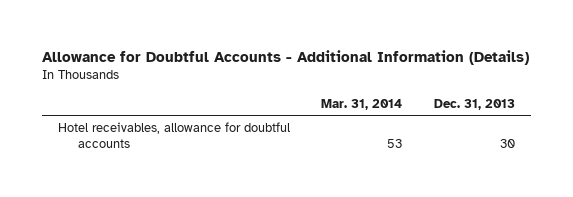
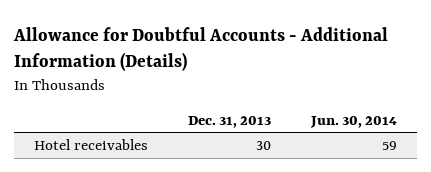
- | Mar. 31, 2014 | Dec. 31, 2013
+ | Dec. 31, 2013 | Jun. 30, 2014
- Hotel receivables, allowance for doubtful accounts | 53 | 30
+ Hotel receivables | 30 | 59

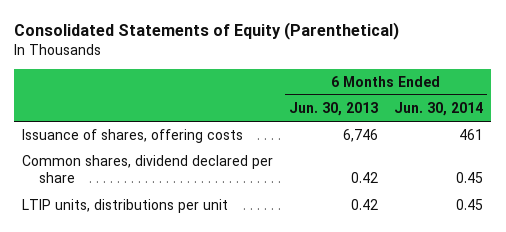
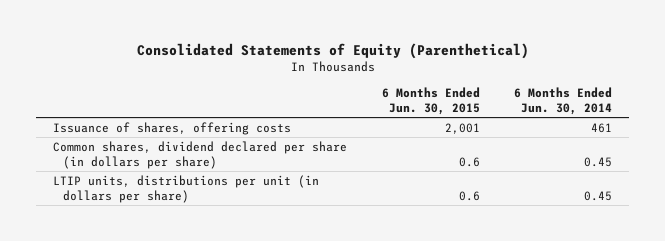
- | 6 Months Ended Jun. 30, 2013 | 6 Months Ended Jun. 30, 2014
+ | 6 Months Ended Jun. 30, 2015 | 6 Months Ended Jun. 30, 2014
- Common shares, dividend declared per share | 0.42 | 0.45
- LTIP units, distributions per unit | 0.42 | 0.45
+ Common shares, dividend declared per share (in dollars per share) | 0.6 | 0.45
+ LTIP units, distributions per unit (in dollars per share) | 0.6 | 0.45

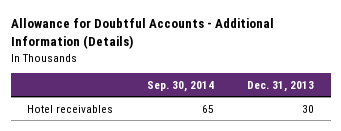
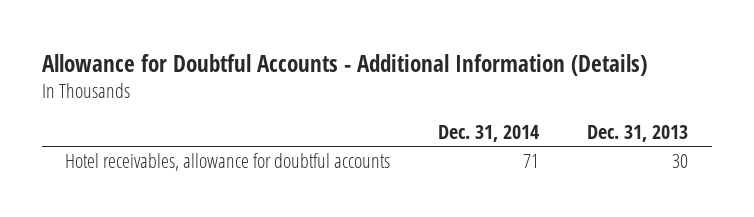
- | Sep. 30, 2014 | Dec. 31, 2013
+ | Dec. 31, 2014 | Dec. 31, 2013
- Hotel receivables | 65 | 30
+ Hotel receivables, allowance for doubtful accounts | 71 | 30

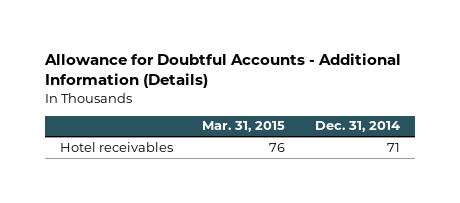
- | Dec. 31, 2014 | Dec. 31, 2013
+ | Mar. 31, 2015 | Dec. 31, 2014
- Hotel receivables, allowance for doubtful accounts | 71 | 30
+ Hotel receivables | 76 | 71

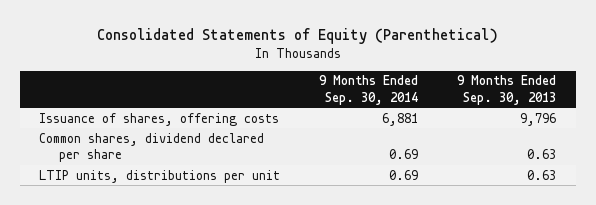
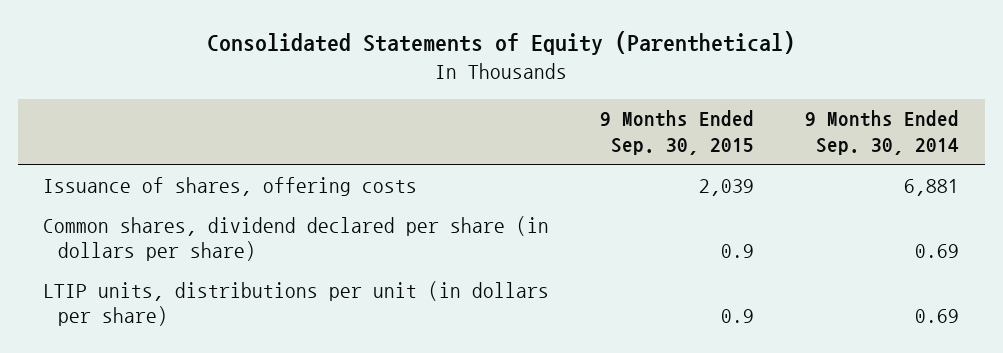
- | 9 Months Ended Sep. 30, 2014 | 9 Months Ended Sep. 30, 2013
+ | 9 Months Ended Sep. 30, 2015 | 9 Months Ended Sep. 30, 2014
- Common shares, dividend declared per share | 0.69 | 0.63
- LTIP units, distributions per unit | 0.69 | 0.63
+ Common shares, dividend declared per share (in dollars per share) | 0.9 | 0.69
+ LTIP units, distributions per unit (in dollars per share) | 0.9 | 0.69

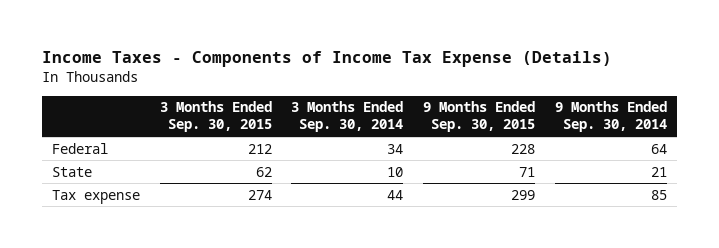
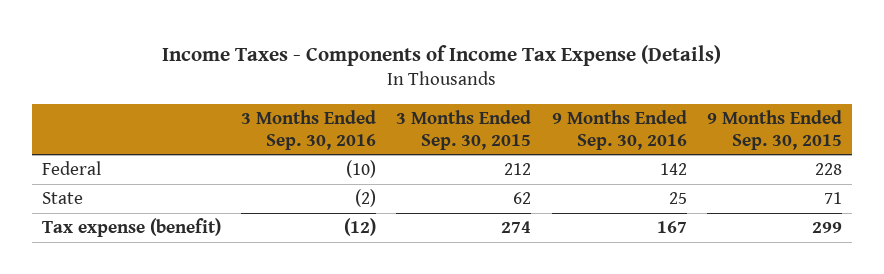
- | 3 Months Ended Sep. 30, 2015 | 3 Months Ended Sep. 30, 2014 | 9 Months Ended Sep. 30, 2015 | 9 Months Ended Sep. 30, 2014
+ | 3 Months Ended Sep. 30, 2016 | 3 Months Ended Sep. 30, 2015 | 9 Months Ended Sep. 30, 2016 | 9 Months Ended Sep. 30, 2015
- Tax expense | 274 | 44 | 299 | 85
+ Tax expense (benefit) | (12) | 274 | 167 | 299

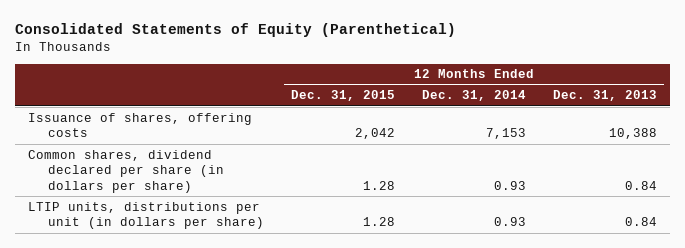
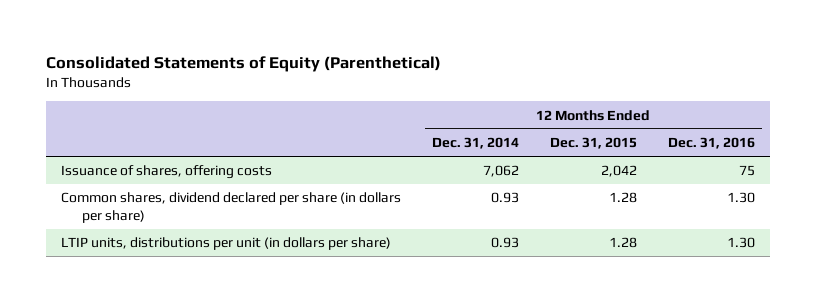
- | 12 Months Ended Dec. 31, 2015 | 12 Months Ended Dec. 31, 2014 | 12 Months Ended Dec. 31, 2013
+ | 12 Months Ended Dec. 31, 2014 | 12 Months Ended Dec. 31, 2015 | 12 Months Ended Dec. 31, 2016
- Issuance of shares, offering costs | 2,042 | 7,153 | 10,388
+ Issuance of shares, offering costs | 7,062 | 2,042 | 75

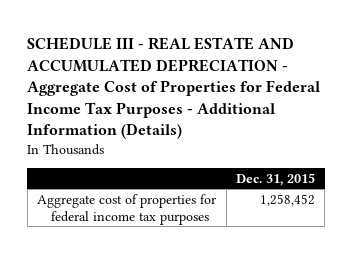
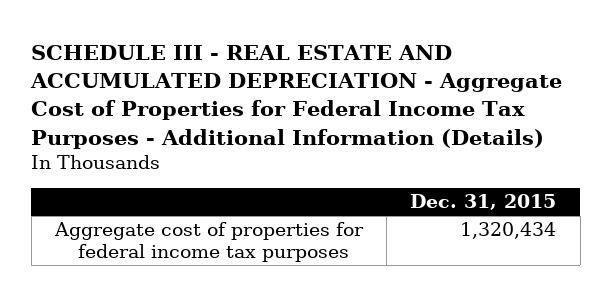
- Aggregate cost of properties for federal income tax purposes | 1,258,452
+ Aggregate cost of properties for federal income tax purposes | 1,320,434

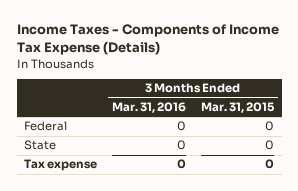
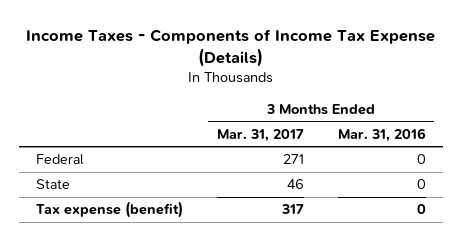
- | 3 Months Ended Mar. 31, 2016 | 3 Months Ended Mar. 31, 2015
+ | 3 Months Ended Mar. 31, 2017 | 3 Months Ended Mar. 31, 2016
- Tax expense | 0 | 0
+ Tax expense (benefit) | 317 | 0

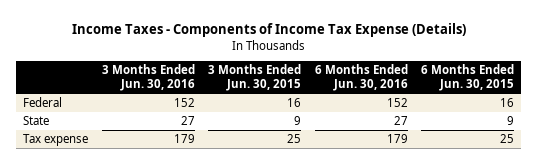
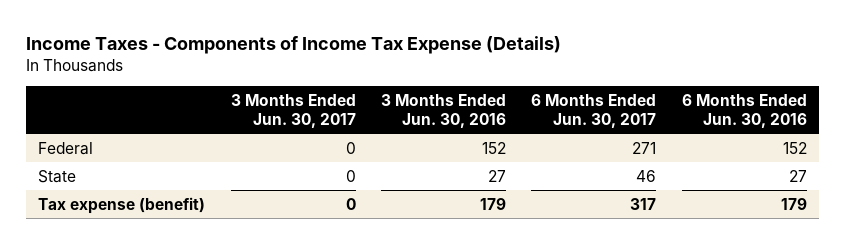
- | 3 Months Ended Jun. 30, 2016 | 3 Months Ended Jun. 30, 2015 | 6 Months Ended Jun. 30, 2016 | 6 Months Ended Jun. 30, 2015
+ | 3 Months Ended Jun. 30, 2017 | 3 Months Ended Jun. 30, 2016 | 6 Months Ended Jun. 30, 2017 | 6 Months Ended Jun. 30, 2016
- Tax expense | 179 | 25 | 179 | 25
+ Tax expense (benefit) | 0 | 179 | 317 | 179

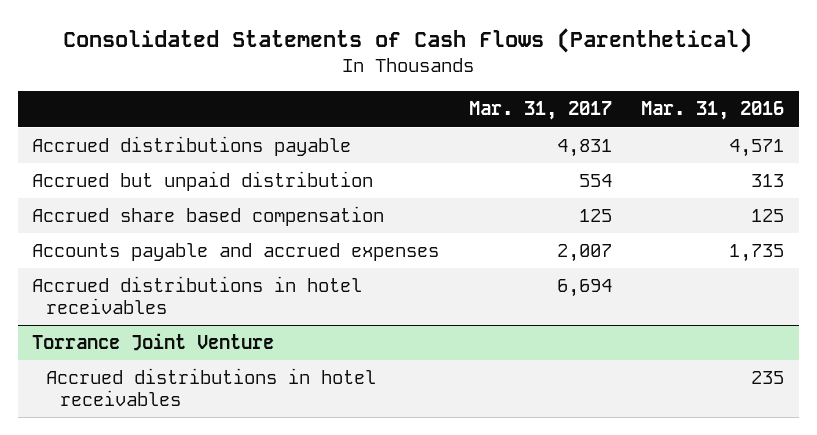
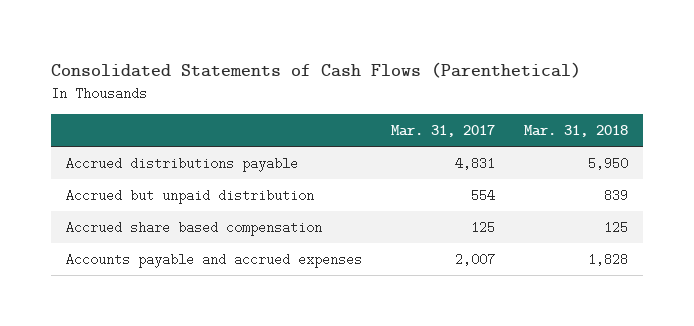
- | Mar. 31, 2017 | Mar. 31, 2016
+ | Mar. 31, 2017 | Mar. 31, 2018
- Accrued distributions in hotel receivables | 6,694 |
- Torrance Joint Venture
- Accrued distributions in hotel receivables | | 235

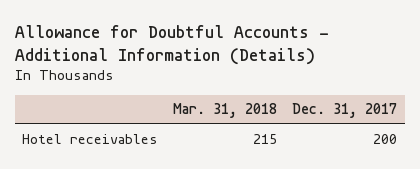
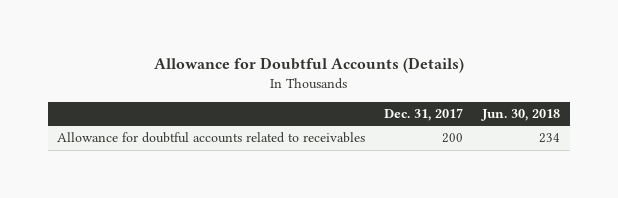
- Allowance for Doubtful Accounts - Additional Information (Details)
+ Allowance for Doubtful Accounts (Details)
- | Mar. 31, 2018 | Dec. 31, 2017
+ | Dec. 31, 2017 | Jun. 30, 2018
- Hotel receivables | 215 | 200
+ Allowance for doubtful accounts related to receivables | 200 | 234

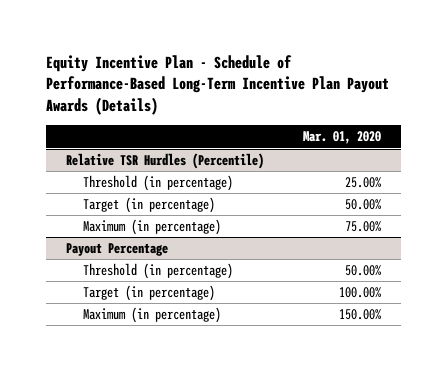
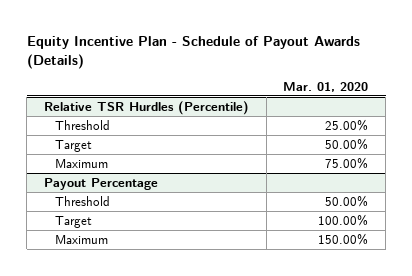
- Equity Incentive Plan - Schedule of Performance-Based Long-Term Incentive Plan Payout Awards (Details)
+ Equity Incentive Plan - Schedule of Payout Awards (Details)
@ Relative TSR Hurdles (Percentile)
- Threshold (in percentage) | 25.00%
- Target (in percentage) | 50.00%
- Maximum (in percentage) | 75.00%
+ Threshold | 25.00%
+ Target | 50.00%
+ Maximum | 75.00%
@ Payout Percentage
- Threshold (in percentage) | 50.00%
- Target (in percentage) | 100.00%
- Maximum (in percentage) | 150.00%
+ Threshold | 50.00%
+ Target | 100.00%
+ Maximum | 150.00%

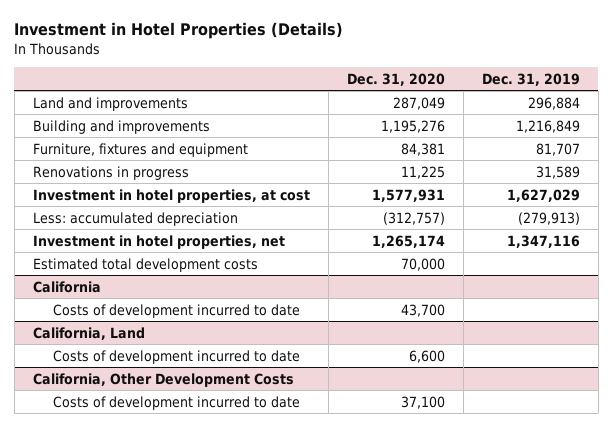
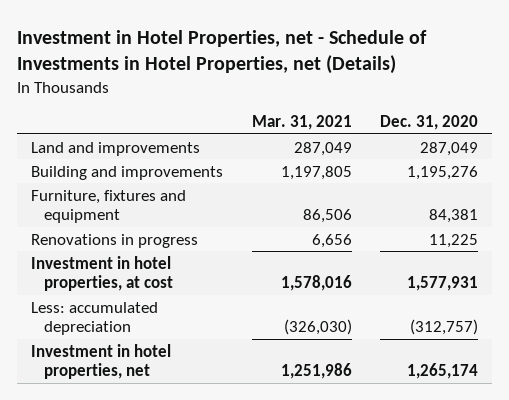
- Investment in Hotel Properties (Details)
+ Investment in Hotel Properties, net - Schedule of Investments in Hotel Properties, net (Details)
- | Dec. 31, 2020 | Dec. 31, 2019
+ | Mar. 31, 2021 | Dec. 31, 2020
- Estimated total development costs | 70,000 |
- California
- Costs of development incurred to date | 43,700 |
- California, Land
- Costs of development incurred to date | 6,600 |
- California, Other Development Costs
- Costs of development incurred to date | 37,100 |

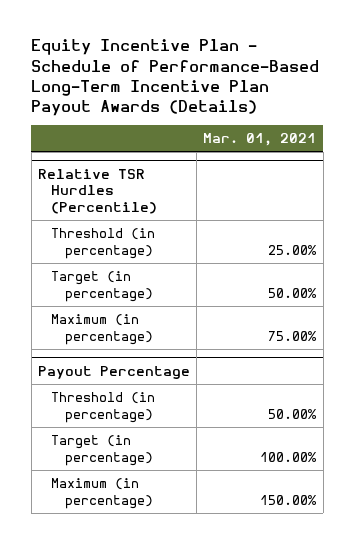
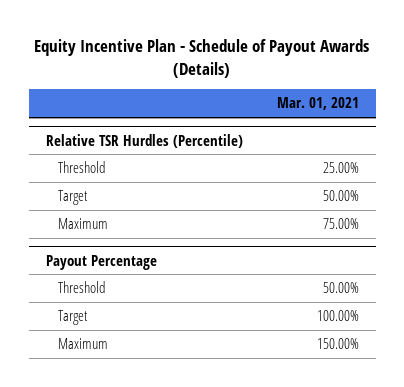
- Equity Incentive Plan - Schedule of Performance-Based Long-Term Incentive Plan Payout Awards (Details)
+ Equity Incentive Plan - Schedule of Payout Awards (Details)
@ Relative TSR Hurdles (Percentile)
- Threshold (in percentage) | 25.00%
- Target (in percentage) | 50.00%
- Maximum (in percentage) | 75.00%
+ Threshold | 25.00%
+ Target | 50.00%
+ Maximum | 75.00%
@ Payout Percentage
- Threshold (in percentage) | 50.00%
- Target (in percentage) | 100.00%
- Maximum (in percentage) | 150.00%
+ Threshold | 50.00%
+ Target | 100.00%
+ Maximum | 150.00%

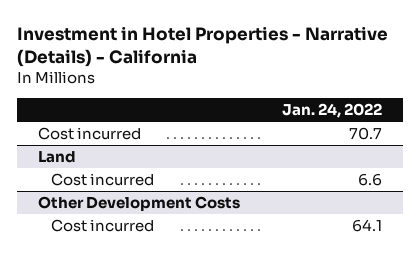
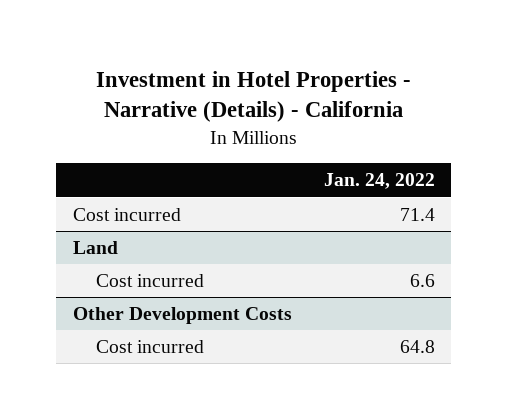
- Cost incurred | 70.7
+ Cost incurred | 71.4
@ Other Development Costs
- Cost incurred | 64.1
+ Cost incurred | 64.8

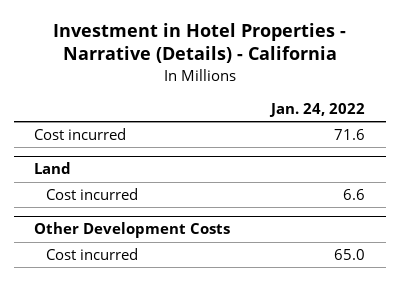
- Cost incurred | 71.4
+ Cost incurred | 71.6
@ Other Development Costs
- Cost incurred | 64.8
+ Cost incurred | 65.0

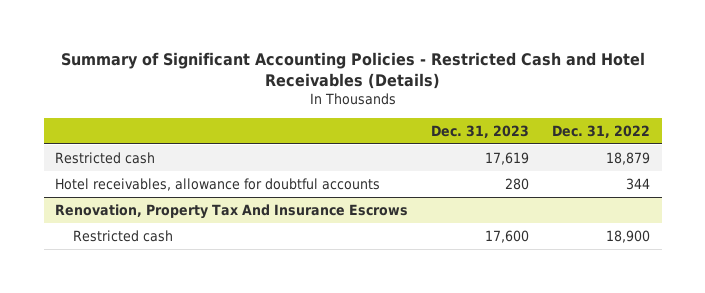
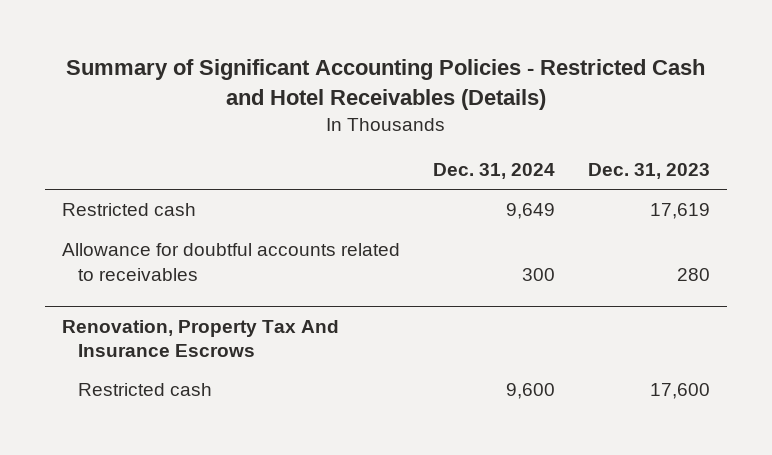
- | Dec. 31, 2023 | Dec. 31, 2022
+ | Dec. 31, 2024 | Dec. 31, 2023
- Hotel receivables, allowance for doubtful accounts | 280 | 344
+ Allowance for doubtful accounts related to receivables | 300 | 280

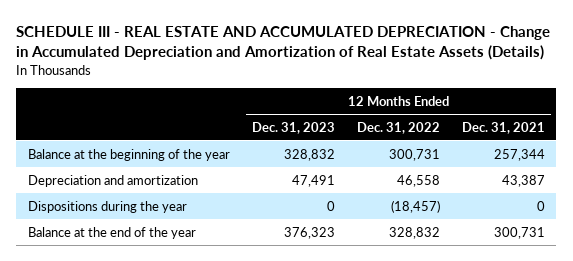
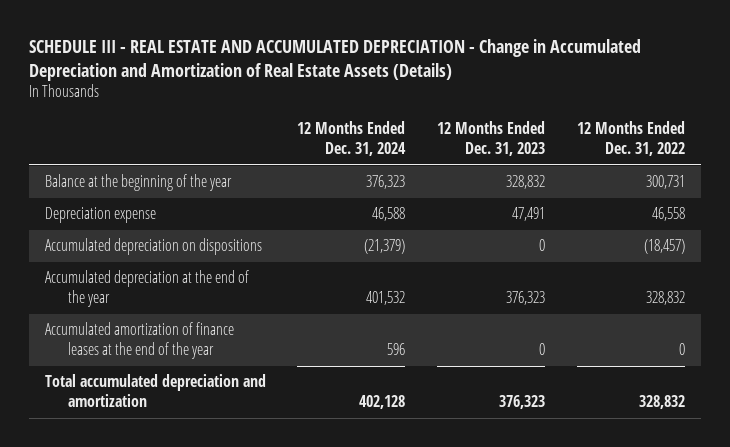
- | 12 Months Ended Dec. 31, 2023 | 12 Months Ended Dec. 31, 2022 | 12 Months Ended Dec. 31, 2021
+ | 12 Months Ended Dec. 31, 2024 | 12 Months Ended Dec. 31, 2023 | 12 Months Ended Dec. 31, 2022
- Depreciation and amortization | 47,491 | 46,558 | 43,387
- Dispositions during the year | 0 | (18,457) | 0
- Balance at the end of the year | 376,323 | 328,832 | 300,731
+ Depreciation expense | 46,588 | 47,491 | 46,558
+ Accumulated depreciation on dispositions | (21,379) | 0 | (18,457)
+ Accumulated depreciation at the end of the year | 401,532 | 376,323 | 328,832
+ Accumulated amortization of finance leases at the end of the year | 596 | 0 | 0
+ Total accumulated depreciation and amortization | 402,128 | 376,323 | 328,832

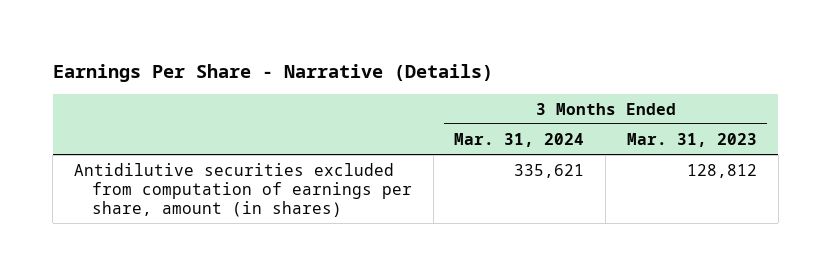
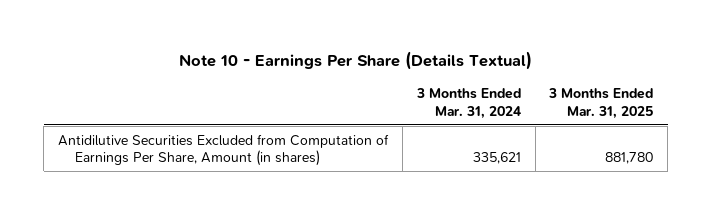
- Earnings Per Share - Narrative (Details)
+ Note 10 - Earnings Per Share (Details Textual)
- | 3 Months Ended Mar. 31, 2024 | 3 Months Ended Mar. 31, 2023
+ | 3 Months Ended Mar. 31, 2024 | 3 Months Ended Mar. 31, 2025
- Antidilutive securities excluded from computation of earnings per share, amount (in shares) | 335,621 | 128,812
+ Antidilutive Securities Excluded from Computation of Earnings Per Share, Amount (in shares) | 335,621 | 881,780

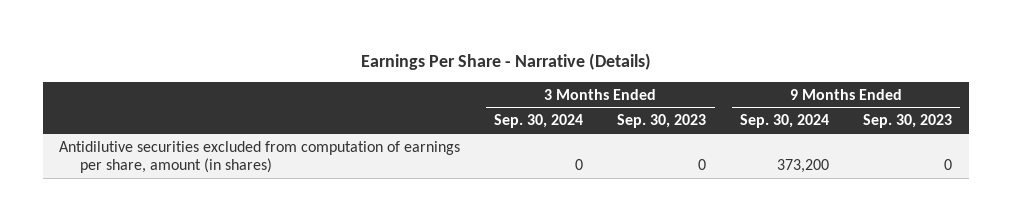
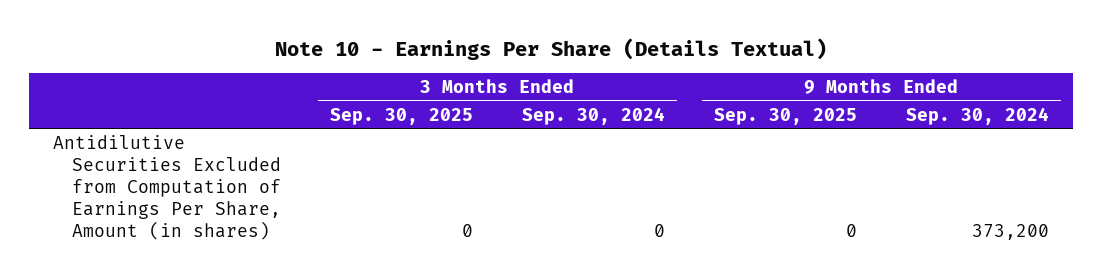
- Earnings Per Share - Narrative (Details)
+ Note 10 - Earnings Per Share (Details Textual)
- | 3 Months Ended Sep. 30, 2024 | 3 Months Ended Sep. 30, 2023 | 9 Months Ended Sep. 30, 2024 | 9 Months Ended Sep. 30, 2023
+ | 3 Months Ended Sep. 30, 2025 | 3 Months Ended Sep. 30, 2024 | 9 Months Ended Sep. 30, 2025 | 9 Months Ended Sep. 30, 2024
- Antidilutive securities excluded from computation of earnings per share, amount (in shares) | 0 | 0 | 373,200 | 0
+ Antidilutive Securities Excluded from Computation of Earnings Per Share, Amount (in shares) | 0 | 0 | 0 | 373,200

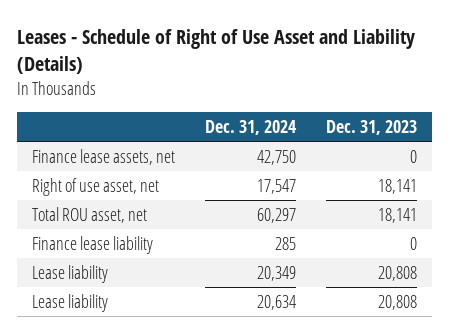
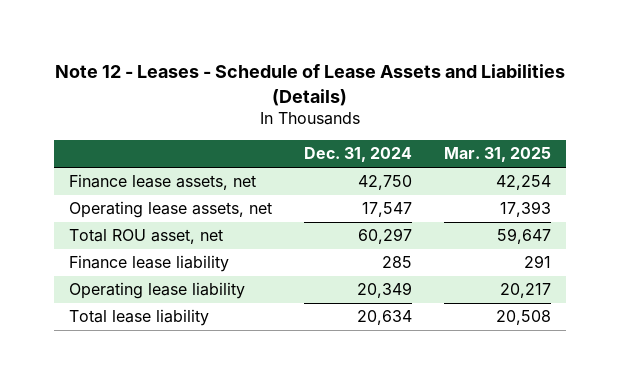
- Leases - Schedule of Right of Use Asset and Liability (Details)
+ Note 12 - Leases - Schedule of Lease Assets and Liabilities (Details)
- | Dec. 31, 2024 | Dec. 31, 2023
+ | Dec. 31, 2024 | Mar. 31, 2025
- Right of use asset, net | 17,547 | 18,141
+ Operating lease assets, net | 17,547 | 17,393
- Lease liability | 20,349 | 20,808
- Lease liability | 20,634 | 20,808
+ Operating lease liability | 20,349 | 20,217
+ Total lease liability | 20,634 | 20,508

